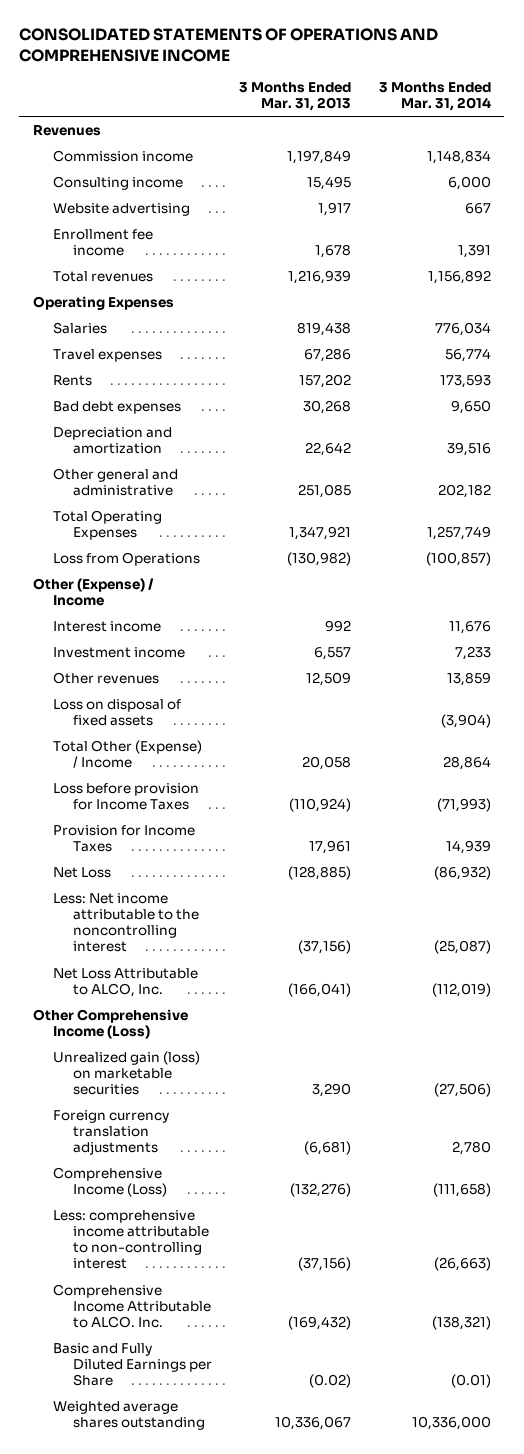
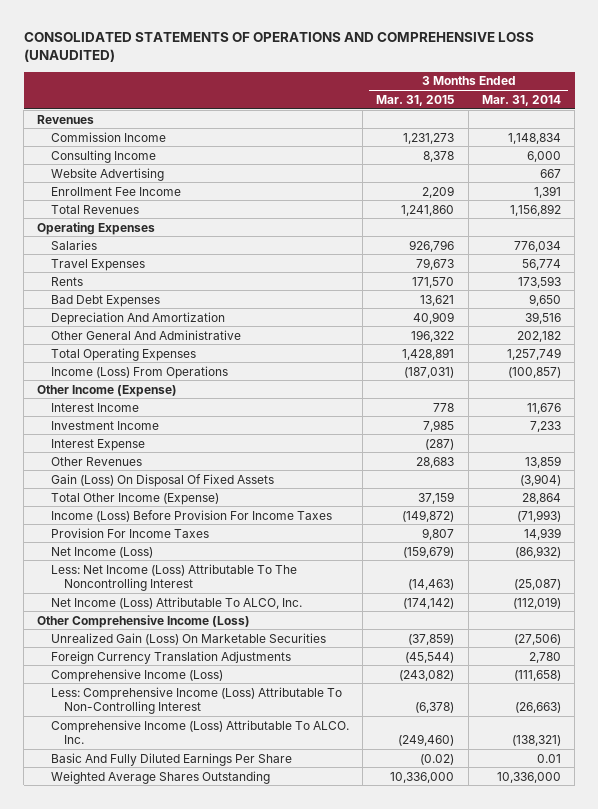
- CONSOLIDATED STATEMENTS OF OPERATIONS AND COMPREHENSIVE INCOME
+ CONSOLIDATED STATEMENTS OF OPERATIONS AND COMPREHENSIVE LOSS (UNAUDITED)
- | 3 Months Ended Mar. 31, 2013 | 3 Months Ended Mar. 31, 2014
+ | 3 Months Ended Mar. 31, 2015 | 3 Months Ended Mar. 31, 2014
- Commission income | 1,197,849 | 1,148,834
- Consulting income | 15,495 | 6,000
- Website advertising | 1,917 | 667
- Enrollment fee income | 1,678 | 1,391
- Total revenues | 1,216,939 | 1,156,892
+ Commission Income | 1,231,273 | 1,148,834
+ Consulting Income | 8,378 | 6,000
+ Website Advertising | | 667
+ Enrollment Fee Income | 2,209 | 1,391
+ Total Revenues | 1,241,860 | 1,156,892
- Travel expenses | 67,286 | 56,774
+ Travel Expenses | 79,673 | 56,774
- Bad debt expenses | 30,268 | 9,650
- Depreciation and amortization | 22,642 | 39,516
- Other general and administrative | 251,085 | 202,182
+ Bad Debt Expenses | 13,621 | 9,650
+ Depreciation And Amortization | 40,909 | 39,516
+ Other General And Administrative | 196,322 | 202,182
- Loss from Operations | (130,982) | (100,857)
- Other (Expense) / Income
- Interest income | 992 | 11,676
- Investment income | 6,557 | 7,233
- Other revenues | 12,509 | 13,859
- Loss on disposal of fixed assets | | (3,904)
- Total Other (Expense) / Income | 20,058 | 28,864
- Loss before provision for Income Taxes | (110,924) | (71,993)
- Provision for Income Taxes | 17,961 | 14,939
- Net Loss | (128,885) | (86,932)
- Less: Net income attributable to the noncontrolling interest | (37,156) | (25,087)
- Net Loss Attributable to ALCO, Inc. | (166,041) | (112,019)
+ Income (Loss) From Operations | (187,031) | (100,857)
+ Other Income (Expense)
+ Interest Income | 778 | 11,676
+ Investment Income | 7,985 | 7,233
+ Interest Expense | (287) |
+ Other Revenues | 28,683 | 13,859
+ Gain (Loss) On Disposal Of Fixed Assets | | (3,904)
+ Total Other Income (Expense) | 37,159 | 28,864
+ Income (Loss) Before Provision For Income Taxes | (149,872) | (71,993)
+ Provision For Income Taxes | 9,807 | 14,939
+ Net Income (Loss) | (159,679) | (86,932)
+ Less: Net Income (Loss) Attributable To The Noncontrolling Interest | (14,463) | (25,087)
+ Net Income (Loss) Attributable To ALCO, Inc. | (174,142) | (112,019)
- Unrealized gain (loss) on marketable securities | 3,290 | (27,506)
- Foreign currency translation adjustments | (6,681) | 2,780
+ Unrealized Gain (Loss) On Marketable Securities | (37,859) | (27,506)
+ Foreign Currency Translation Adjustments | (45,544) | 2,780
- Less: comprehensive income attributable to non-controlling interest | (37,156) | (26,663)
- Comprehensive Income Attributable to ALCO. Inc. | (169,432) | (138,321)
- Basic and Fully Diluted Earnings per Share | (0.02) | (0.01)
- Weighted average shares outstanding | 10,336,067 | 10,336,000
+ Less: Comprehensive Income (Loss) Attributable To Non-Controlling Interest | (6,378) | (26,663)
+ Comprehensive Income (Loss) Attributable To ALCO. Inc. | (249,460) | (138,321)
+ Basic And Fully Diluted Earnings Per Share | (0.02) | 0.01
+ Weighted Average Shares Outstanding | 10,336,000 | 10,336,000

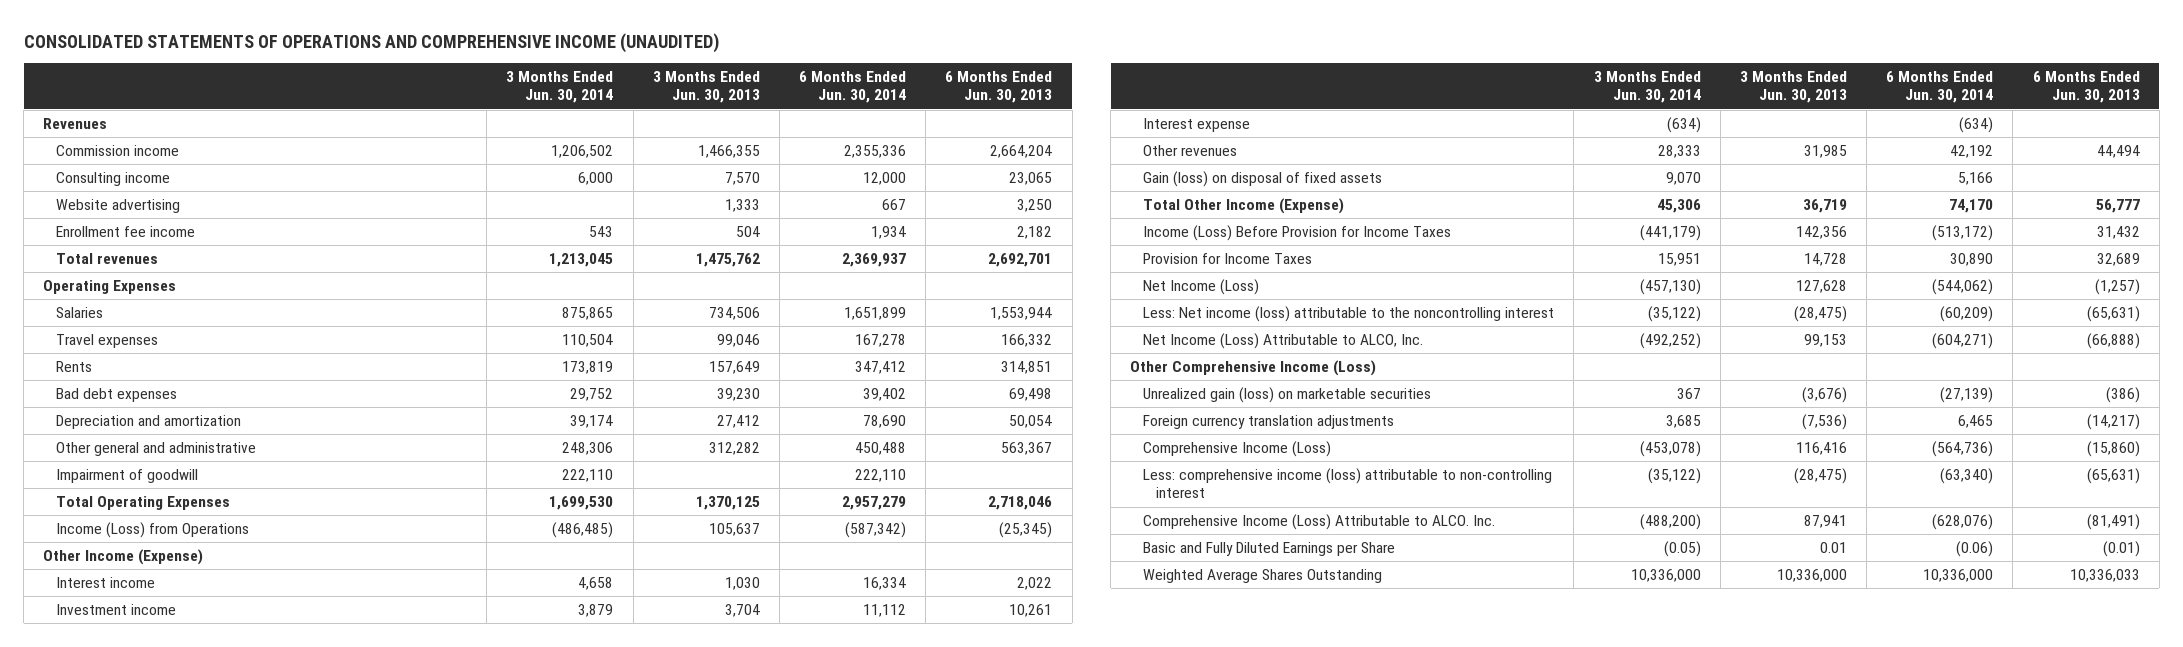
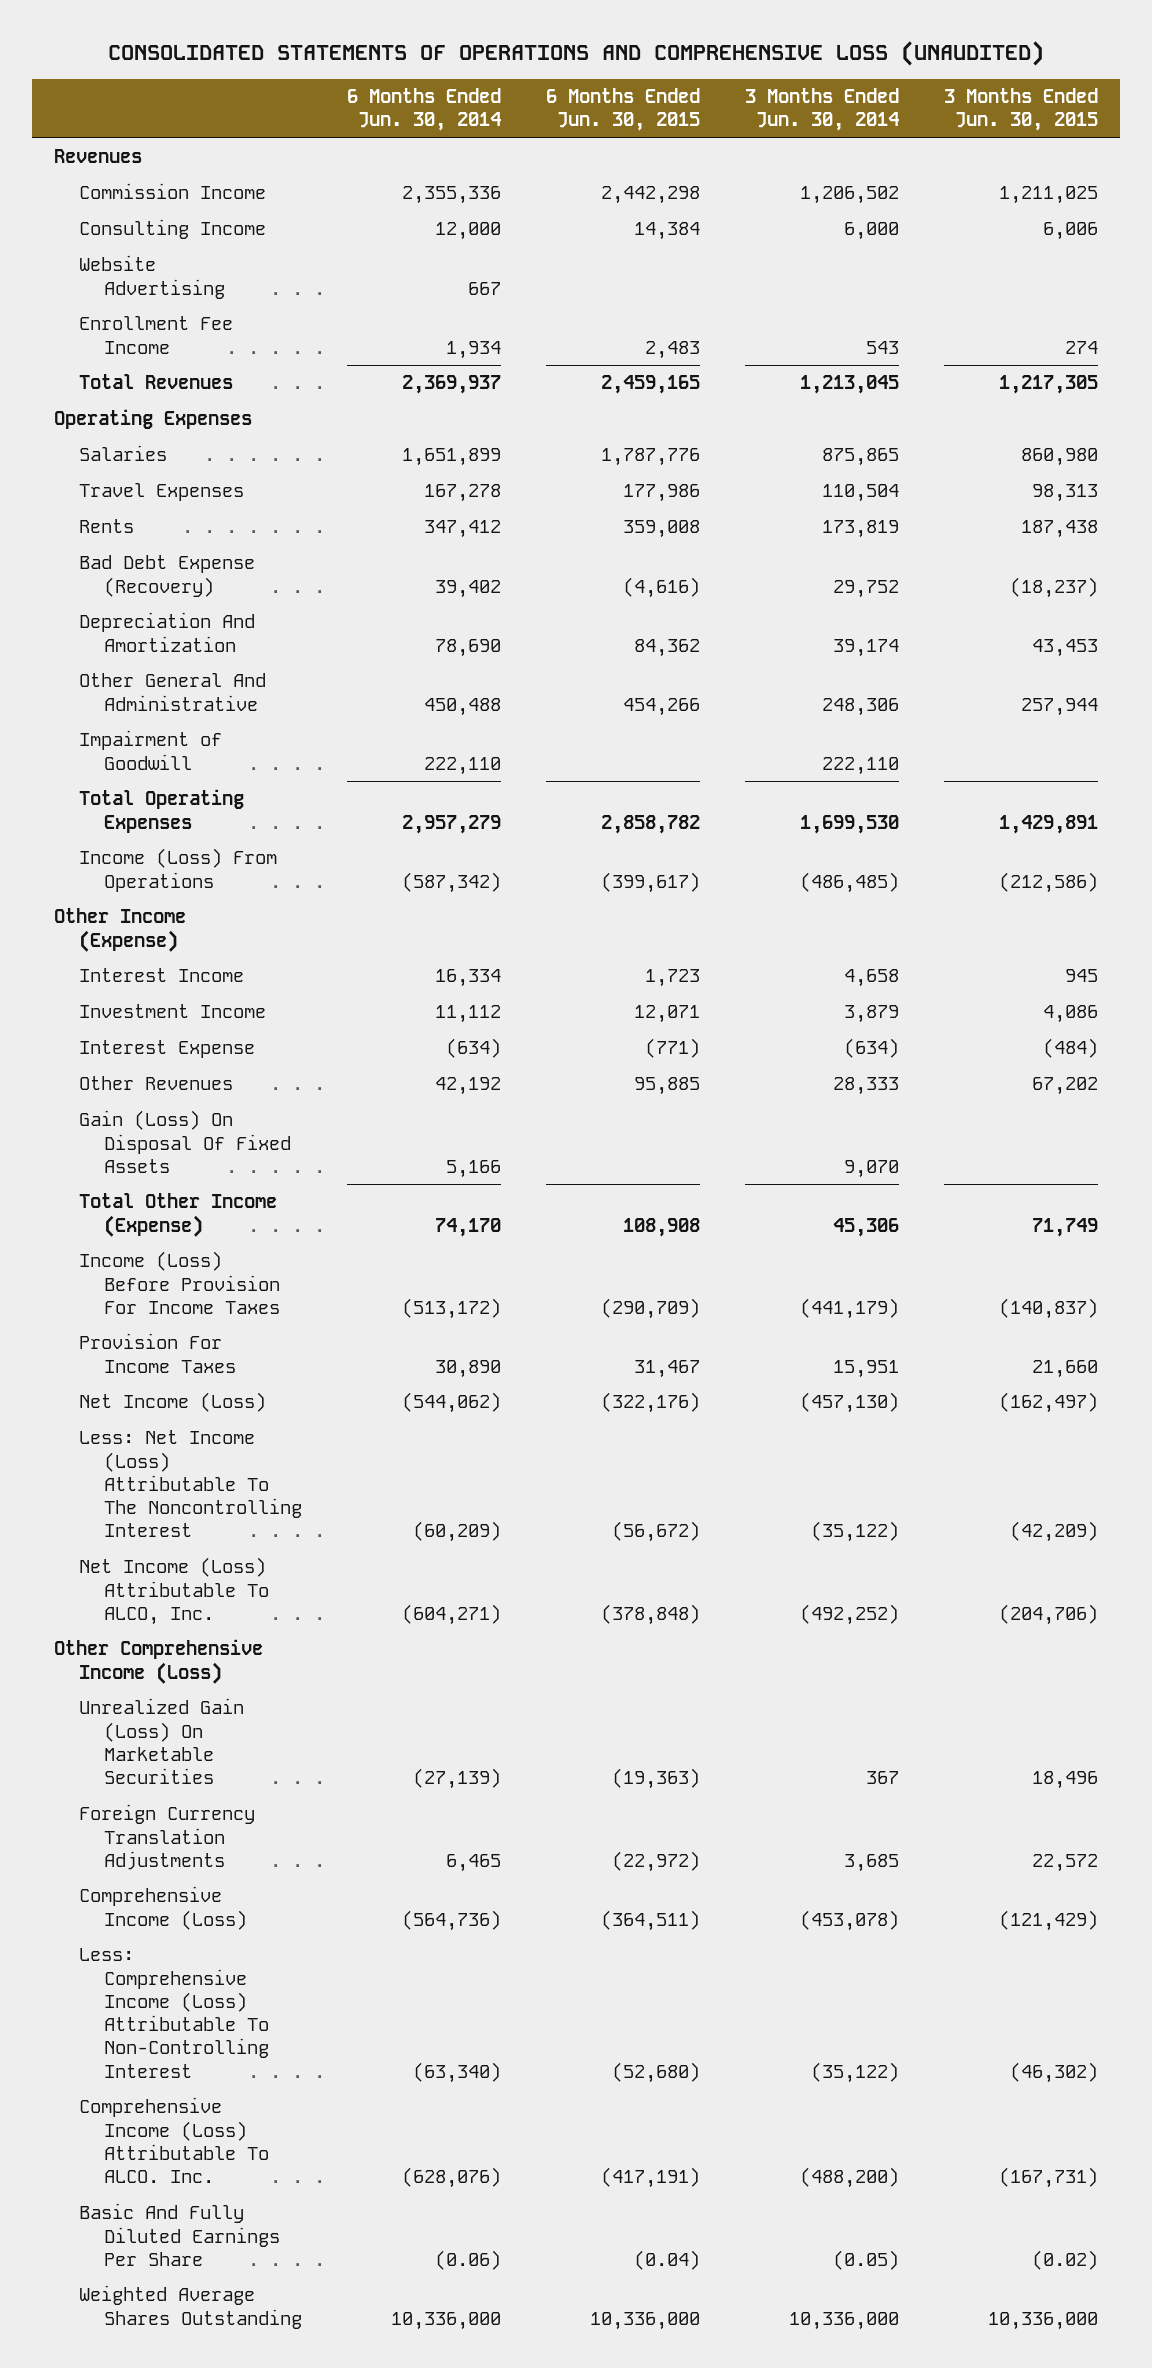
- CONSOLIDATED STATEMENTS OF OPERATIONS AND COMPREHENSIVE INCOME (UNAUDITED)
+ CONSOLIDATED STATEMENTS OF OPERATIONS AND COMPREHENSIVE LOSS (UNAUDITED)
- | 3 Months Ended Jun. 30, 2014 | 3 Months Ended Jun. 30, 2013 | 6 Months Ended Jun. 30, 2014 | 6 Months Ended Jun. 30, 2013
+ | 6 Months Ended Jun. 30, 2014 | 6 Months Ended Jun. 30, 2015 | 3 Months Ended Jun. 30, 2014 | 3 Months Ended Jun. 30, 2015
- Commission income | 1,206,502 | 1,466,355 | 2,355,336 | 2,664,204
- Consulting income | 6,000 | 7,570 | 12,000 | 23,065
- Website advertising | | 1,333 | 667 | 3,250
- Enrollment fee income | 543 | 504 | 1,934 | 2,182
- Total revenues | 1,213,045 | 1,475,762 | 2,369,937 | 2,692,701
+ Commission Income | 2,355,336 | 2,442,298 | 1,206,502 | 1,211,025
+ Consulting Income | 12,000 | 14,384 | 6,000 | 6,006
+ Website Advertising | 667 | | |
+ Enrollment Fee Income | 1,934 | 2,483 | 543 | 274
+ Total Revenues | 2,369,937 | 2,459,165 | 1,213,045 | 1,217,305
- Travel expenses | 110,504 | 99,046 | 167,278 | 166,332
+ Travel Expenses | 167,278 | 177,986 | 110,504 | 98,313
- Bad debt expenses | 29,752 | 39,230 | 39,402 | 69,498
- Depreciation and amortization | 39,174 | 27,412 | 78,690 | 50,054
- Other general and administrative | 248,306 | 312,282 | 450,488 | 563,367
- Impairment of goodwill | 222,110 | | 222,110 |
+ Bad Debt Expense (Recovery) | 39,402 | (4,616) | 29,752 | (18,237)
+ Depreciation And Amortization | 78,690 | 84,362 | 39,174 | 43,453
+ Other General And Administrative | 450,488 | 454,266 | 248,306 | 257,944
+ Impairment of Goodwill | 222,110 | | 222,110 |
- Income (Loss) from Operations | (486,485) | 105,637 | (587,342) | (25,345)
+ Income (Loss) From Operations | (587,342) | (399,617) | (486,485) | (212,586)
- Interest income | 4,658 | 1,030 | 16,334 | 2,022
- Investment income | 3,879 | 3,704 | 11,112 | 10,261
- Interest expense | (634) | | (634) |
- Other revenues | 28,333 | 31,985 | 42,192 | 44,494
- Gain (loss) on disposal of fixed assets | 9,070 | | 5,166 |
+ Interest Income | 16,334 | 1,723 | 4,658 | 945
+ Investment Income | 11,112 | 12,071 | 3,879 | 4,086
+ Interest Expense | (634) | (771) | (634) | (484)
+ Other Revenues | 42,192 | 95,885 | 28,333 | 67,202
+ Gain (Loss) On Disposal Of Fixed Assets | 5,166 | | 9,070 |
- Income (Loss) Before Provision for Income Taxes | (441,179) | 142,356 | (513,172) | 31,432
- Provision for Income Taxes | 15,951 | 14,728 | 30,890 | 32,689
+ Income (Loss) Before Provision For Income Taxes | (513,172) | (290,709) | (441,179) | (140,837)
+ Provision For Income Taxes | 30,890 | 31,467 | 15,951 | 21,660
- Less: Net income (loss) attributable to the noncontrolling interest | (35,122) | (28,475) | (60,209) | (65,631)
- Net Income (Loss) Attributable to ALCO, Inc. | (492,252) | 99,153 | (604,271) | (66,888)
+ Less: Net Income (Loss) Attributable To The Noncontrolling Interest | (60,209) | (56,672) | (35,122) | (42,209)
+ Net Income (Loss) Attributable To ALCO, Inc. | (604,271) | (378,848) | (492,252) | (204,706)
- Unrealized gain (loss) on marketable securities | 367 | (3,676) | (27,139) | (386)
- Foreign currency translation adjustments | 3,685 | (7,536) | 6,465 | (14,217)
+ Unrealized Gain (Loss) On Marketable Securities | (27,139) | (19,363) | 367 | 18,496
+ Foreign Currency Translation Adjustments | 6,465 | (22,972) | 3,685 | 22,572
- Less: comprehensive income (loss) attributable to non-controlling interest | (35,122) | (28,475) | (63,340) | (65,631)
- Comprehensive Income (Loss) Attributable to ALCO. Inc. | (488,200) | 87,941 | (628,076) | (81,491)
- Basic and Fully Diluted Earnings per Share | (0.05) | 0.01 | (0.06) | (0.01)
+ Less: Comprehensive Income (Loss) Attributable To Non-Controlling Interest | (63,340) | (52,680) | (35,122) | (46,302)
+ Comprehensive Income (Loss) Attributable To ALCO. Inc. | (628,076) | (417,191) | (488,200) | (167,731)
+ Basic And Fully Diluted Earnings Per Share | (0.06) | (0.04) | (0.05) | (0.02)

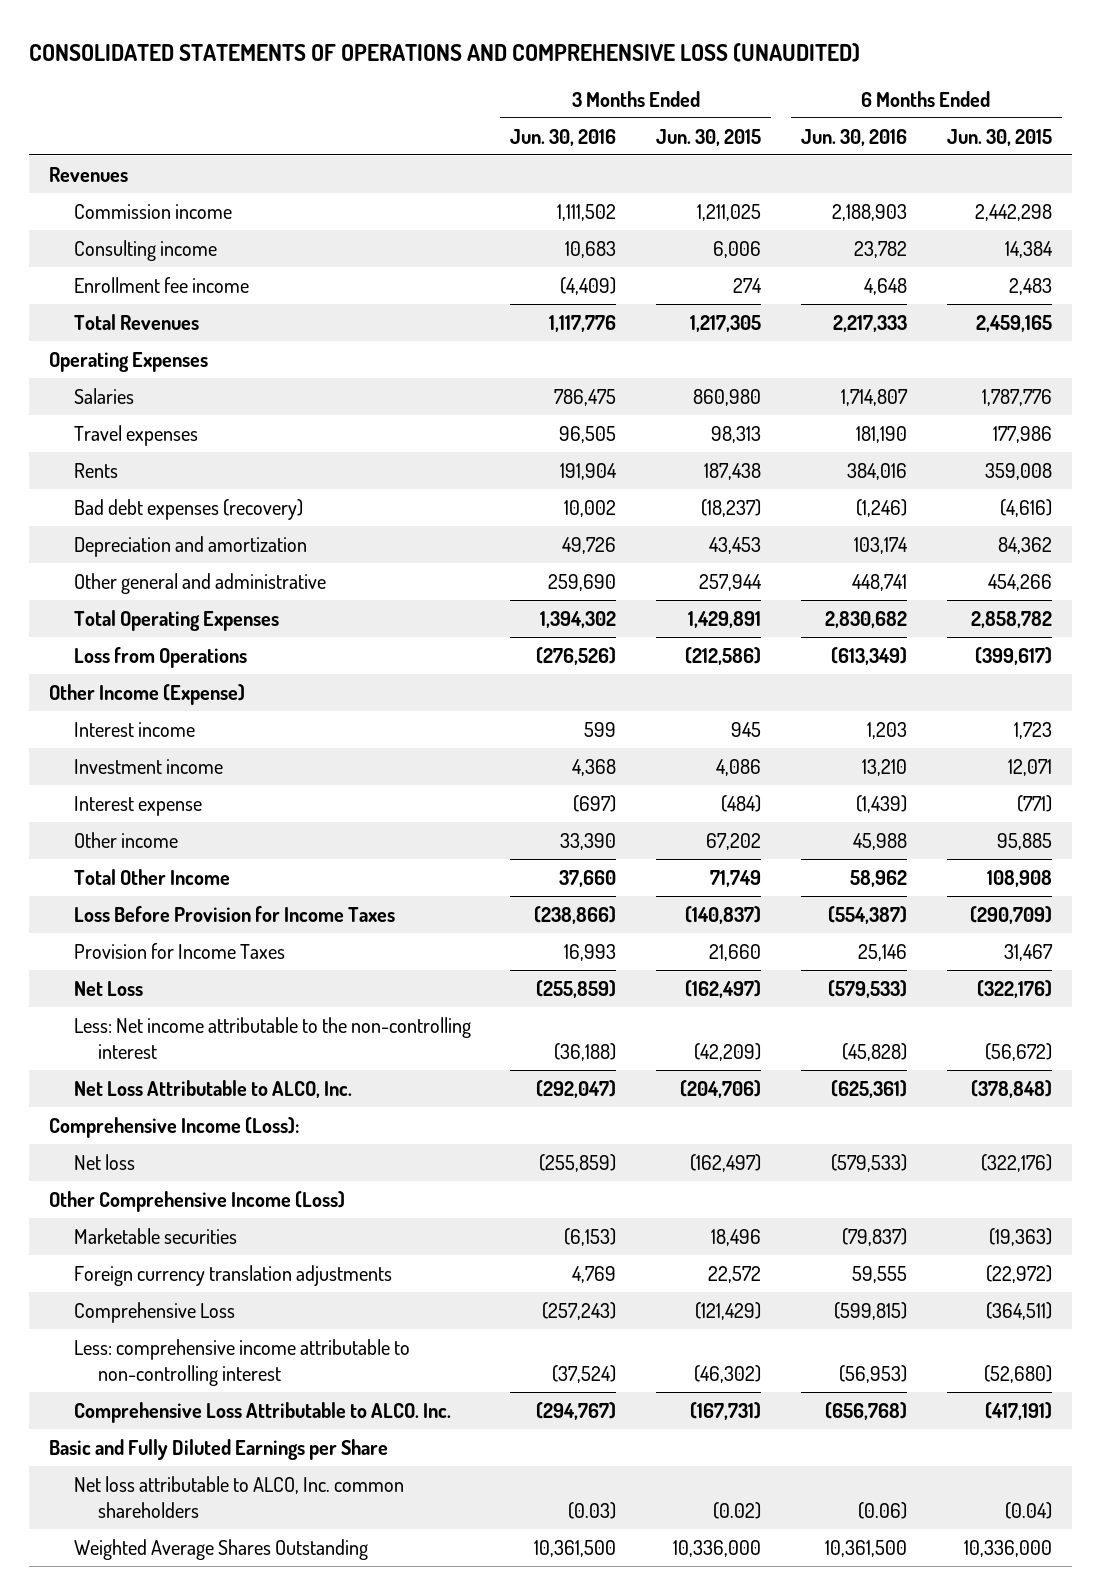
- | 6 Months Ended Jun. 30, 2014 | 6 Months Ended Jun. 30, 2015 | 3 Months Ended Jun. 30, 2014 | 3 Months Ended Jun. 30, 2015
+ | 3 Months Ended Jun. 30, 2016 | 3 Months Ended Jun. 30, 2015 | 6 Months Ended Jun. 30, 2016 | 6 Months Ended Jun. 30, 2015
- Commission Income | 2,355,336 | 2,442,298 | 1,206,502 | 1,211,025
- Consulting Income | 12,000 | 14,384 | 6,000 | 6,006
- Website Advertising | 667 | | |
- Enrollment Fee Income | 1,934 | 2,483 | 543 | 274
+ Commission income | 1,111,502 | 1,211,025 | 2,188,903 | 2,442,298
+ Consulting income | 10,683 | 6,006 | 23,782 | 14,384
+ Enrollment fee income | (4,409) | 274 | 4,648 | 2,483
- Travel Expenses | 167,278 | 177,986 | 110,504 | 98,313
+ Travel expenses | 96,505 | 98,313 | 181,190 | 177,986
- Bad Debt Expense (Recovery) | 39,402 | (4,616) | 29,752 | (18,237)
- Depreciation And Amortization | 78,690 | 84,362 | 39,174 | 43,453
- Other General And Administrative | 450,488 | 454,266 | 248,306 | 257,944
- Impairment of Goodwill | 222,110 | | 222,110 |
+ Bad debt expenses (recovery) | 10,002 | (18,237) | (1,246) | (4,616)
+ Depreciation and amortization | 49,726 | 43,453 | 103,174 | 84,362
+ Other general and administrative | 259,690 | 257,944 | 448,741 | 454,266
- Income (Loss) From Operations | (587,342) | (399,617) | (486,485) | (212,586)
+ Loss from Operations | (276,526) | (212,586) | (613,349) | (399,617)
- Interest Income | 16,334 | 1,723 | 4,658 | 945
- Investment Income | 11,112 | 12,071 | 3,879 | 4,086
- Interest Expense | (634) | (771) | (634) | (484)
- Other Revenues | 42,192 | 95,885 | 28,333 | 67,202
- Gain (Loss) On Disposal Of Fixed Assets | 5,166 | | 9,070 |
- Total Other Income (Expense) | 74,170 | 108,908 | 45,306 | 71,749
- Income (Loss) Before Provision For Income Taxes | (513,172) | (290,709) | (441,179) | (140,837)
- Provision For Income Taxes | 30,890 | 31,467 | 15,951 | 21,660
- Net Income (Loss) | (544,062) | (322,176) | (457,130) | (162,497)
- Less: Net Income (Loss) Attributable To The Noncontrolling Interest | (60,209) | (56,672) | (35,122) | (42,209)
- Net Income (Loss) Attributable To ALCO, Inc. | (604,271) | (378,848) | (492,252) | (204,706)
+ Interest income | 599 | 945 | 1,203 | 1,723
+ Investment income | 4,368 | 4,086 | 13,210 | 12,071
+ Interest expense | (697) | (484) | (1,439) | (771)
+ Other income | 33,390 | 67,202 | 45,988 | 95,885
+ Total Other Income | 37,660 | 71,749 | 58,962 | 108,908
+ Loss Before Provision for Income Taxes | (238,866) | (140,837) | (554,387) | (290,709)
+ Provision for Income Taxes | 16,993 | 21,660 | 25,146 | 31,467
+ Net Loss | (255,859) | (162,497) | (579,533) | (322,176)
+ Less: Net income attributable to the non-controlling interest | (36,188) | (42,209) | (45,828) | (56,672)
+ Net Loss Attributable to ALCO, Inc. | (292,047) | (204,706) | (625,361) | (378,848)
+ Comprehensive Income (Loss):
+ Net loss | (255,859) | (162,497) | (579,533) | (322,176)
- Unrealized Gain (Loss) On Marketable Securities | (27,139) | (19,363) | 367 | 18,496
- Foreign Currency Translation Adjustments | 6,465 | (22,972) | 3,685 | 22,572
- Comprehensive Income (Loss) | (564,736) | (364,511) | (453,078) | (121,429)
- Less: Comprehensive Income (Loss) Attributable To Non-Controlling Interest | (63,340) | (52,680) | (35,122) | (46,302)
- Comprehensive Income (Loss) Attributable To ALCO. Inc. | (628,076) | (417,191) | (488,200) | (167,731)
- Basic And Fully Diluted Earnings Per Share | (0.06) | (0.04) | (0.05) | (0.02)
+ Marketable securities | (6,153) | 18,496 | (79,837) | (19,363)
+ Foreign currency translation adjustments | 4,769 | 22,572 | 59,555 | (22,972)
+ Comprehensive Loss | (257,243) | (121,429) | (599,815) | (364,511)
+ Less: comprehensive income attributable to non-controlling interest | (37,524) | (46,302) | (56,953) | (52,680)
+ Comprehensive Loss Attributable to ALCO. Inc. | (294,767) | (167,731) | (656,768) | (417,191)
+ Basic and Fully Diluted Earnings per Share
+ Net loss attributable to ALCO, Inc. common shareholders | (0.03) | (0.02) | (0.06) | (0.04)

